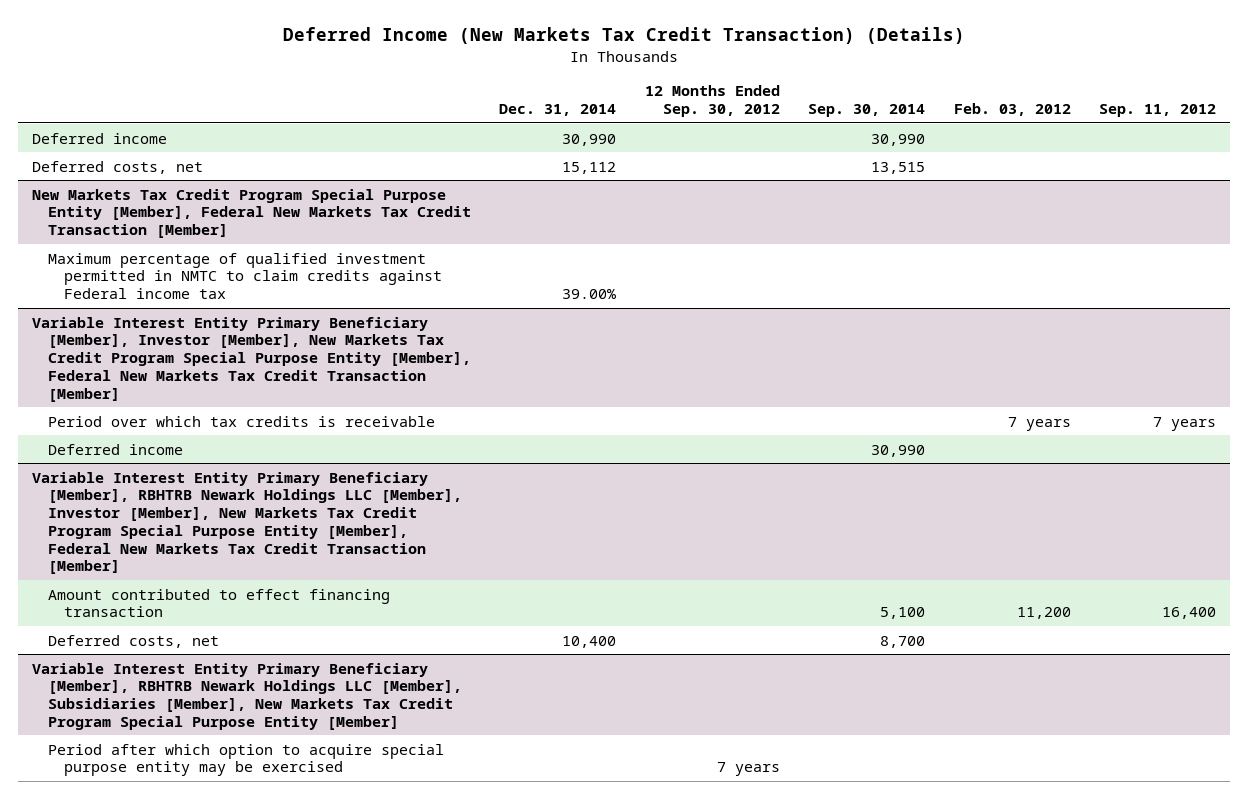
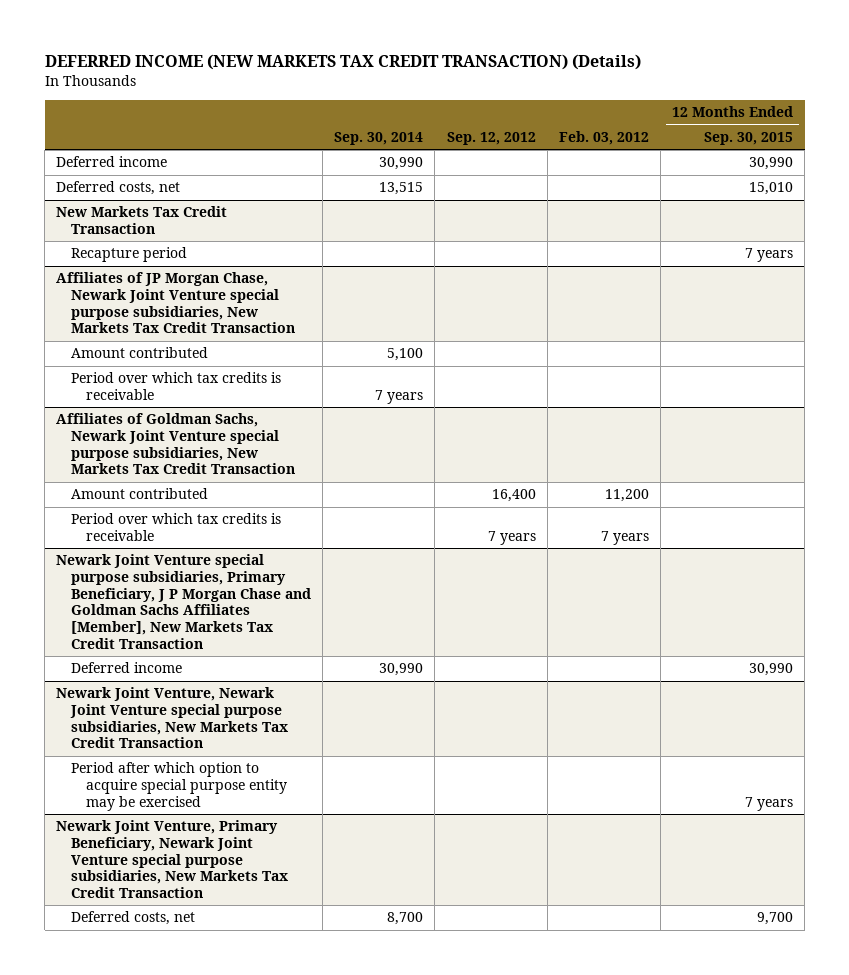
- Deferred Income (New Markets Tax Credit Transaction) (Details)
+ DEFERRED INCOME (NEW MARKETS TAX CREDIT TRANSACTION) (Details)
- | Dec. 31, 2014 | 12 Months Ended Sep. 30, 2012 | Sep. 30, 2014 | Feb. 03, 2012 | Sep. 11, 2012
+ | Sep. 30, 2014 | Sep. 12, 2012 | Feb. 03, 2012 | 12 Months Ended Sep. 30, 2015
- New Markets Tax Credit Program Special Purpose Entity [Member], Federal New Markets Tax Credit Transaction [Member]
- Maximum percentage of qualified investment permitted in NMTC to claim credits against Federal income tax | 39.00% | | | |
- Variable Interest Entity Primary Beneficiary [Member], Investor [Member], New Markets Tax Credit Program Special Purpose Entity [Member], Federal New Markets Tax Credit Transaction [Member]
+ New Markets Tax Credit Transaction
+ Recapture period | | | | 7 years
+ Affiliates of JP Morgan Chase, Newark Joint Venture special purpose subsidiaries, New Markets Tax Credit Transaction
+ Amount contributed | 5,100 | | |
+ Period over which tax credits is receivable | 7 years | | |
+ Affiliates of Goldman Sachs, Newark Joint Venture special purpose subsidiaries, New Markets Tax Credit Transaction
+ Amount contributed | | 16,400 | 11,200 |
+ Newark Joint Venture special purpose subsidiaries, Primary Beneficiary, J P Morgan Chase and Goldman Sachs Affiliates [Member], New Markets Tax Credit Transaction
- Variable Interest Entity Primary Beneficiary [Member], RBHTRB Newark Holdings LLC [Member], Investor [Member], New Markets Tax Credit Program Special Purpose Entity [Member], Federal New Markets Tax Credit Transaction [Member]
- Amount contributed to effect financing transaction | | | 5,100 | 11,200 | 16,400
- Deferred costs, net | 10,400 | | 8,700 | |
- Variable Interest Entity Primary Beneficiary [Member], RBHTRB Newark Holdings LLC [Member], Subsidiaries [Member], New Markets Tax Credit Program Special Purpose Entity [Member]
+ Newark Joint Venture, Newark Joint Venture special purpose subsidiaries, New Markets Tax Credit Transaction
+ Newark Joint Venture, Primary Beneficiary, Newark Joint Venture special purpose subsidiaries, New Markets Tax Credit Transaction
+ Deferred costs, net | 8,700 | | | 9,700

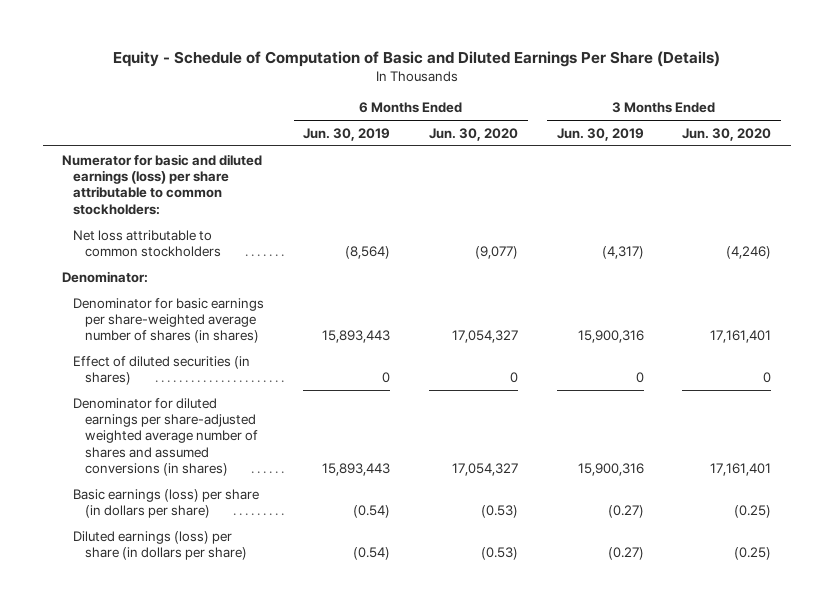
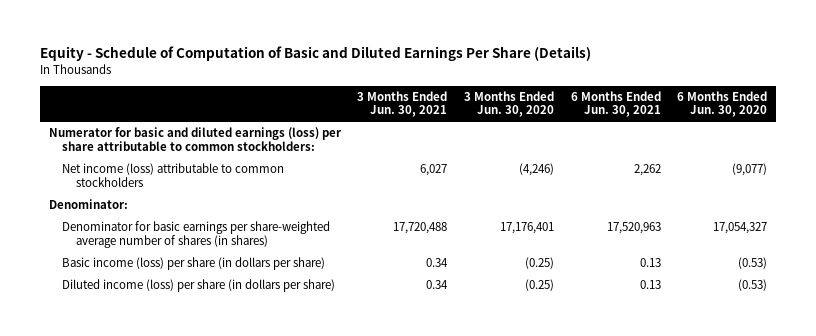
- | 6 Months Ended Jun. 30, 2019 | 6 Months Ended Jun. 30, 2020 | 3 Months Ended Jun. 30, 2019 | 3 Months Ended Jun. 30, 2020
+ | 3 Months Ended Jun. 30, 2021 | 3 Months Ended Jun. 30, 2020 | 6 Months Ended Jun. 30, 2021 | 6 Months Ended Jun. 30, 2020
- Net loss attributable to common stockholders | (8,564) | (9,077) | (4,317) | (4,246)
+ Net income (loss) attributable to common stockholders | 6,027 | (4,246) | 2,262 | (9,077)
- Denominator for basic earnings per share-weighted average number of shares (in shares) | 15,893,443 | 17,054,327 | 15,900,316 | 17,161,401
- Effect of diluted securities (in shares) | 0 | 0 | 0 | 0
- Denominator for diluted earnings per share-adjusted weighted average number of shares and assumed conversions (in shares) | 15,893,443 | 17,054,327 | 15,900,316 | 17,161,401
- Basic earnings (loss) per share (in dollars per share) | (0.54) | (0.53) | (0.27) | (0.25)
- Diluted earnings (loss) per share (in dollars per share) | (0.54) | (0.53) | (0.27) | (0.25)
+ Denominator for basic earnings per share-weighted average number of shares (in shares) | 17,720,488 | 17,176,401 | 17,520,963 | 17,054,327
+ Basic income (loss) per share (in dollars per share) | 0.34 | (0.25) | 0.13 | (0.53)
+ Diluted income (loss) per share (in dollars per share) | 0.34 | (0.25) | 0.13 | (0.53)

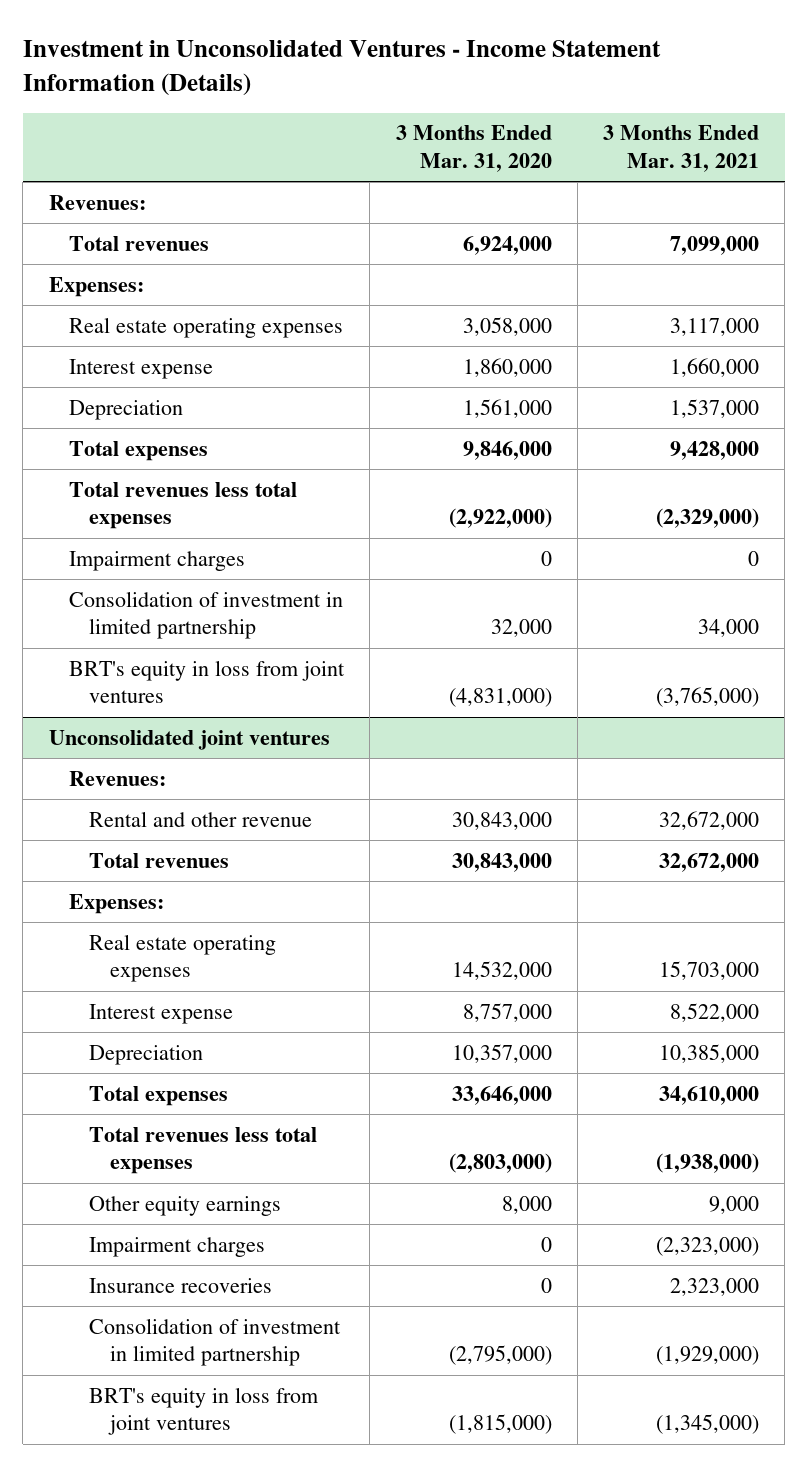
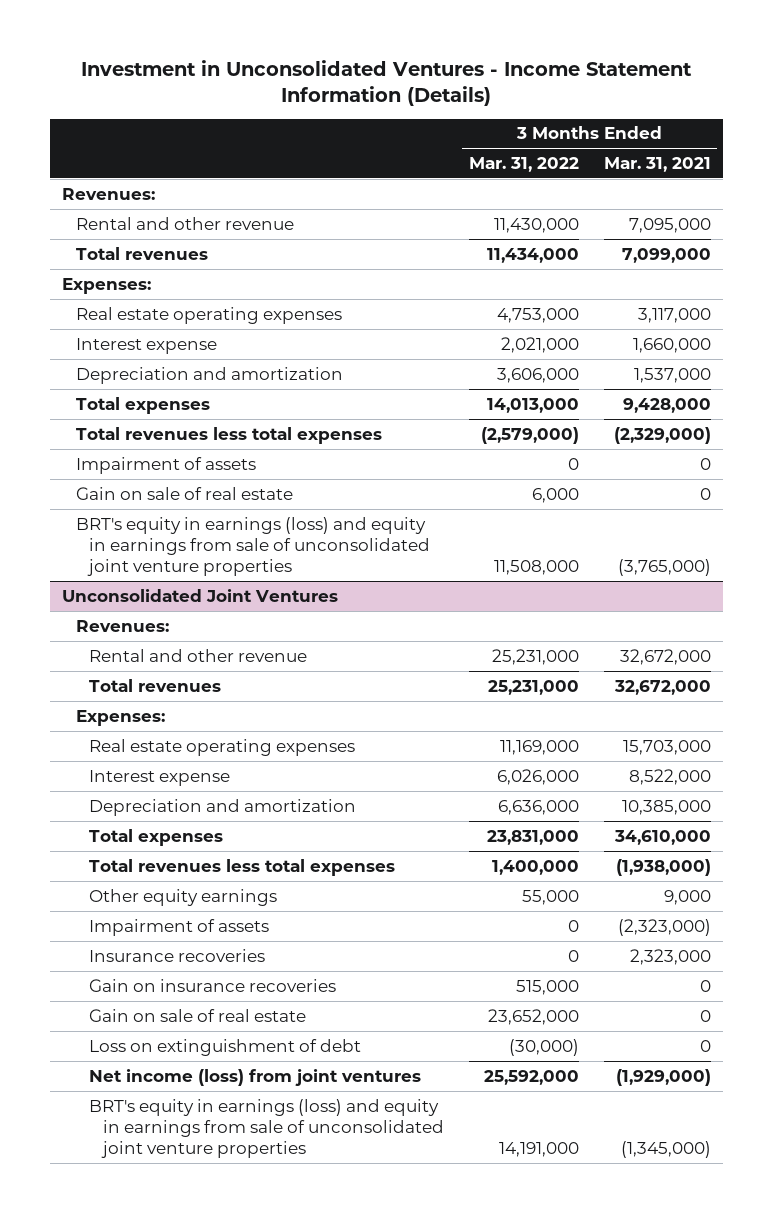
- | 3 Months Ended Mar. 31, 2020 | 3 Months Ended Mar. 31, 2021
+ | 3 Months Ended Mar. 31, 2022 | 3 Months Ended Mar. 31, 2021
+ Rental and other revenue | 11,430,000 | 7,095,000
- Depreciation | 1,561,000 | 1,537,000
+ Depreciation and amortization | 3,606,000 | 1,537,000
- Impairment charges | 0 | 0
- Consolidation of investment in limited partnership | 32,000 | 34,000
- BRT's equity in loss from joint ventures | (4,831,000) | (3,765,000)
- Unconsolidated joint ventures
+ Impairment of assets | 0 | 0
+ Gain on sale of real estate | 6,000 | 0
+ BRT's equity in earnings (loss) and equity in earnings from sale of unconsolidated joint venture properties | 11,508,000 | (3,765,000)
+ Unconsolidated Joint Ventures
- Depreciation | 10,357,000 | 10,385,000
+ Depreciation and amortization | 6,636,000 | 10,385,000
- Impairment charges | 0 | (2,323,000)
+ Impairment of assets | 0 | (2,323,000)
- Consolidation of investment in limited partnership | (2,795,000) | (1,929,000)
- BRT's equity in loss from joint ventures | (1,815,000) | (1,345,000)
+ Gain on insurance recoveries | 515,000 | 0
+ Gain on sale of real estate | 23,652,000 | 0
+ Loss on extinguishment of debt | (30,000) | 0
+ Net income (loss) from joint ventures | 25,592,000 | (1,929,000)
+ BRT's equity in earnings (loss) and equity in earnings from sale of unconsolidated joint venture properties | 14,191,000 | (1,345,000)

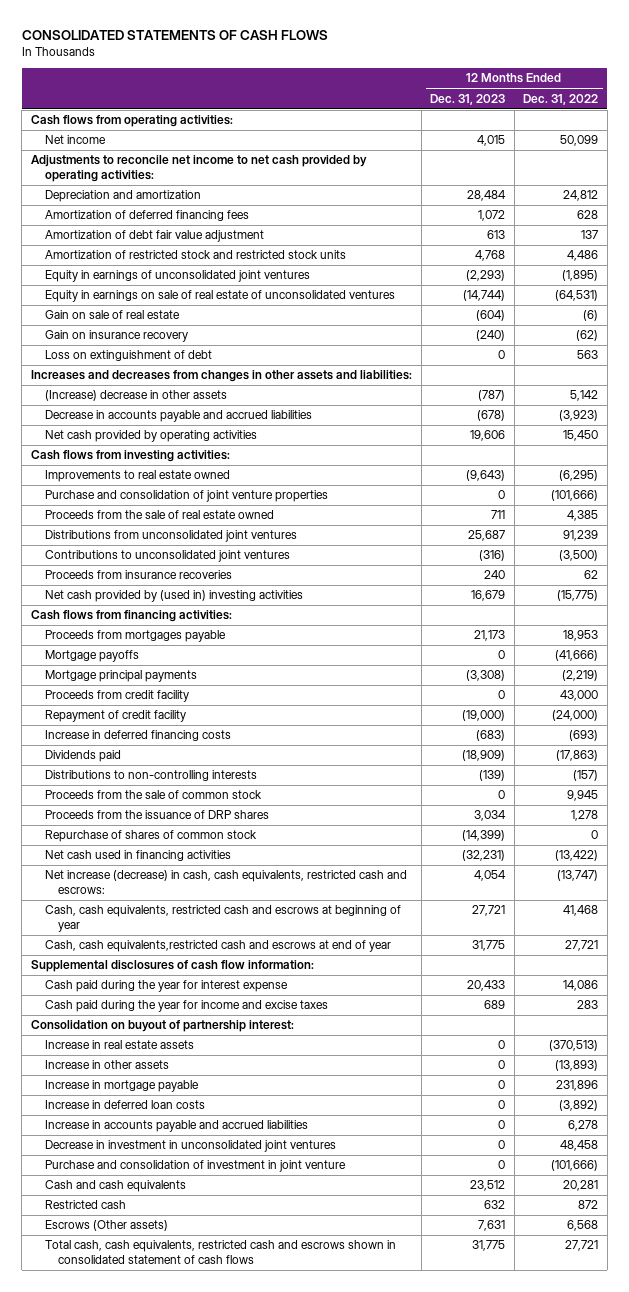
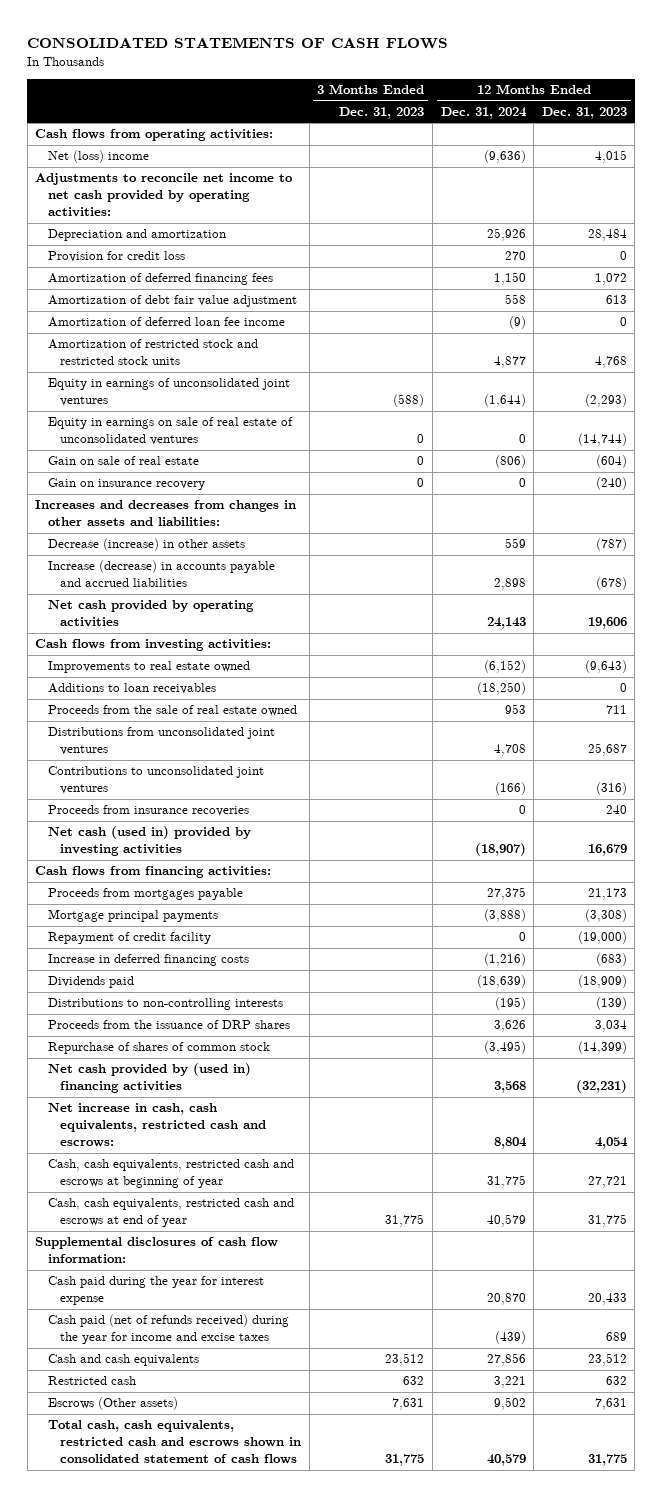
- | 12 Months Ended Dec. 31, 2023 | 12 Months Ended Dec. 31, 2022
+ | 3 Months Ended Dec. 31, 2023 | 12 Months Ended Dec. 31, 2024 | 12 Months Ended Dec. 31, 2023
- Net income | 4,015 | 50,099
+ Net (loss) income | | (9,636) | 4,015
+ Provision for credit loss | | 270 | 0
+ Amortization of deferred loan fee income | | (9) | 0
- Loss on extinguishment of debt | 0 | 563
- (Increase) decrease in other assets | (787) | 5,142
- Decrease in accounts payable and accrued liabilities | (678) | (3,923)
+ Decrease (increase) in other assets | | 559 | (787)
+ Increase (decrease) in accounts payable and accrued liabilities | | 2,898 | (678)
- Purchase and consolidation of joint venture properties | 0 | (101,666)
+ Additions to loan receivables | | (18,250) | 0
- Net cash provided by (used in) investing activities | 16,679 | (15,775)
+ Net cash (used in) provided by investing activities | | (18,907) | 16,679
- Mortgage payoffs | 0 | (41,666)
- Proceeds from credit facility | 0 | 43,000
- Proceeds from the sale of common stock | 0 | 9,945
- Net cash used in financing activities | (32,231) | (13,422)
- Net increase (decrease) in cash, cash equivalents, restricted cash and escrows: | 4,054 | (13,747)
+ Net cash provided by (used in) financing activities | | 3,568 | (32,231)
+ Net increase in cash, cash equivalents, restricted cash and escrows: | | 8,804 | 4,054
- Cash, cash equivalents,restricted cash and escrows at end of year | 31,775 | 27,721
+ Cash, cash equivalents, restricted cash and escrows at end of year | 31,775 | 40,579 | 31,775
- Cash paid during the year for income and excise taxes | 689 | 283
- Consolidation on buyout of partnership interest:
- Increase in real estate assets | 0 | (370,513)
- Increase in other assets | 0 | (13,893)
- Increase in mortgage payable | 0 | 231,896
- Increase in deferred loan costs | 0 | (3,892)
- Increase in accounts payable and accrued liabilities | 0 | 6,278
- Decrease in investment in unconsolidated joint ventures | 0 | 48,458
- Purchase and consolidation of investment in joint venture | 0 | (101,666)
+ Cash paid (net of refunds received) during the year for income and excise taxes | | (439) | 689

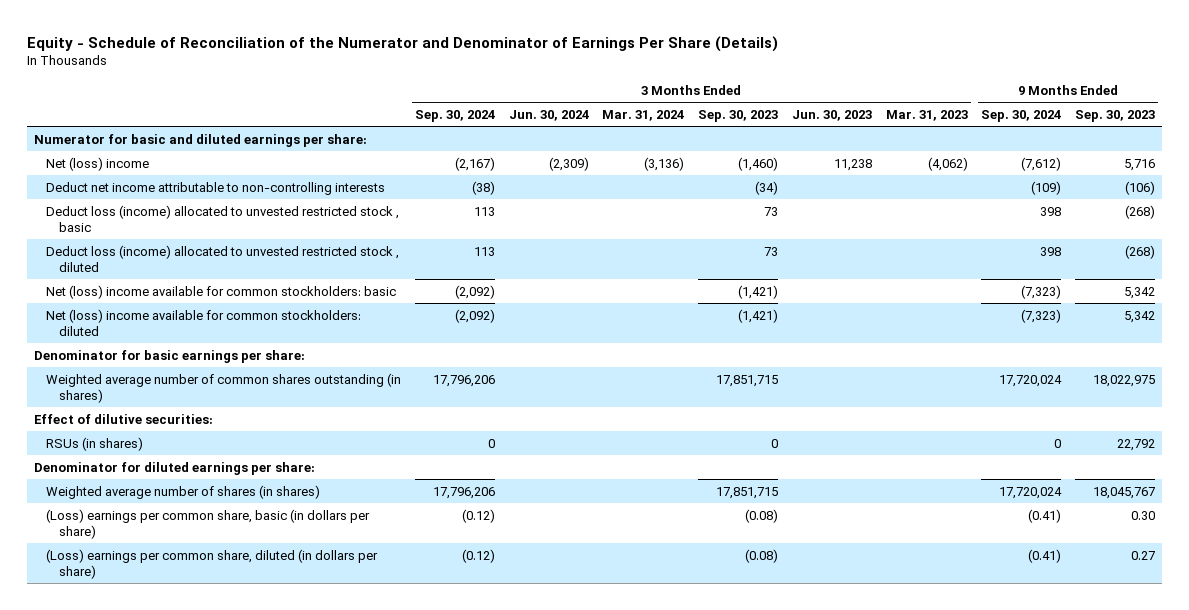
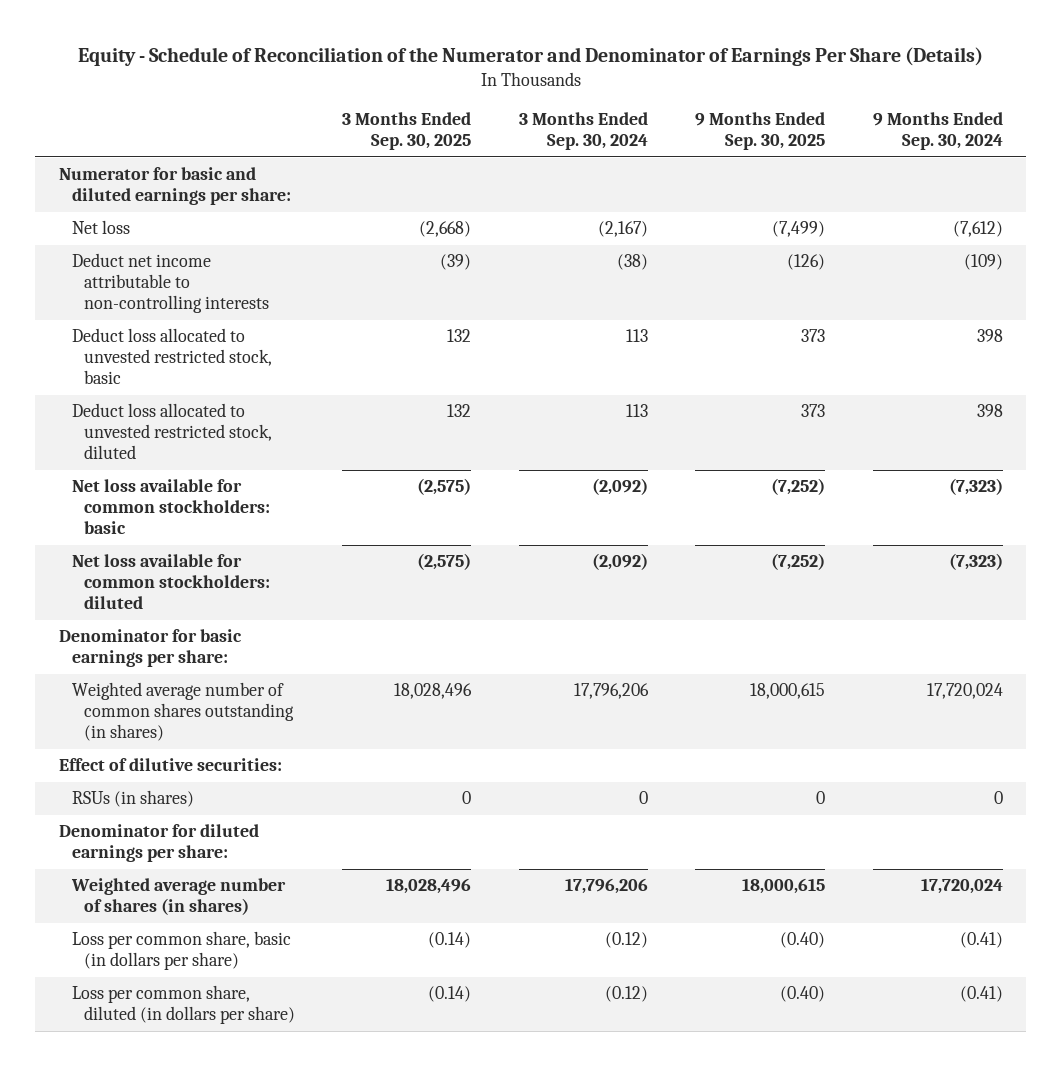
- | 3 Months Ended Sep. 30, 2024 | 3 Months Ended Jun. 30, 2024 | 3 Months Ended Mar. 31, 2024 | 3 Months Ended Sep. 30, 2023 | 3 Months Ended Jun. 30, 2023 | 3 Months Ended Mar. 31, 2023 | 9 Months Ended Sep. 30, 2024 | 9 Months Ended Sep. 30, 2023
+ | 3 Months Ended Sep. 30, 2025 | 3 Months Ended Sep. 30, 2024 | 9 Months Ended Sep. 30, 2025 | 9 Months Ended Sep. 30, 2024
- Net (loss) income | (2,167) | (2,309) | (3,136) | (1,460) | 11,238 | (4,062) | (7,612) | 5,716
+ Net loss | (2,668) | (2,167) | (7,499) | (7,612)
- Deduct loss (income) allocated to unvested restricted stock , basic | 113 | | | 73 | | | 398 | (268)
- Deduct loss (income) allocated to unvested restricted stock , diluted | 113 | | | 73 | | | 398 | (268)
- Net (loss) income available for common stockholders: basic | (2,092) | | | (1,421) | | | (7,323) | 5,342
- Net (loss) income available for common stockholders: diluted | (2,092) | | | (1,421) | | | (7,323) | 5,342
+ Deduct loss allocated to unvested restricted stock, basic | 132 | 113 | 373 | 398
+ Deduct loss allocated to unvested restricted stock, diluted | 132 | 113 | 373 | 398
+ Net loss available for common stockholders: basic | (2,575) | (2,092) | (7,252) | (7,323)
+ Net loss available for common stockholders: diluted | (2,575) | (2,092) | (7,252) | (7,323)
- (Loss) earnings per common share, basic (in dollars per share) | (0.12) | | | (0.08) | | | (0.41) | 0.30
- (Loss) earnings per common share, diluted (in dollars per share) | (0.12) | | | (0.08) | | | (0.41) | 0.27
+ Loss per common share, basic (in dollars per share) | (0.14) | (0.12) | (0.40) | (0.41)
+ Loss per common share, diluted (in dollars per share) | (0.14) | (0.12) | (0.40) | (0.41)

